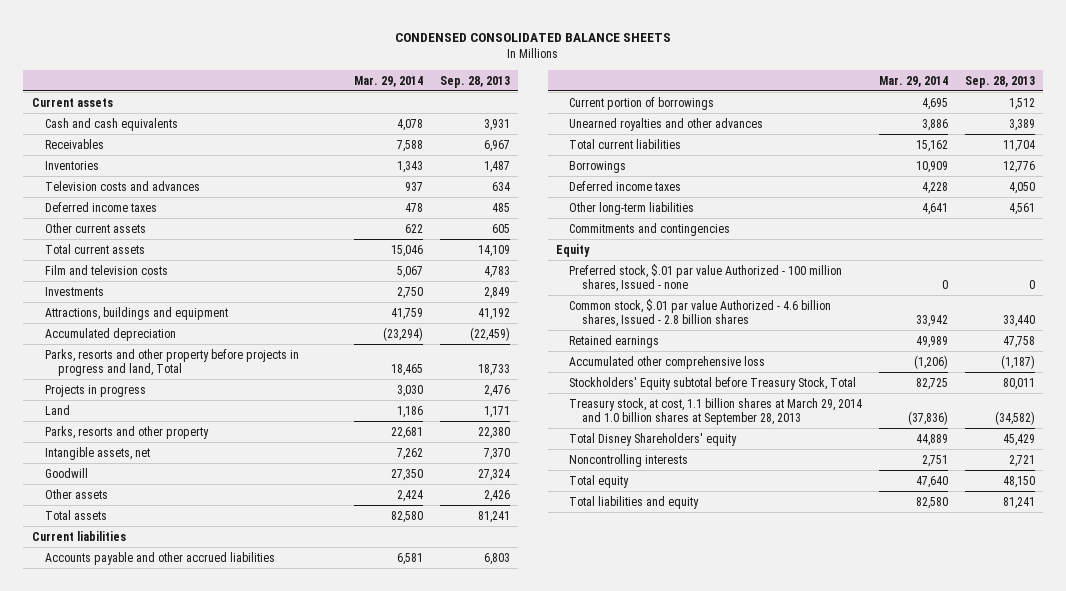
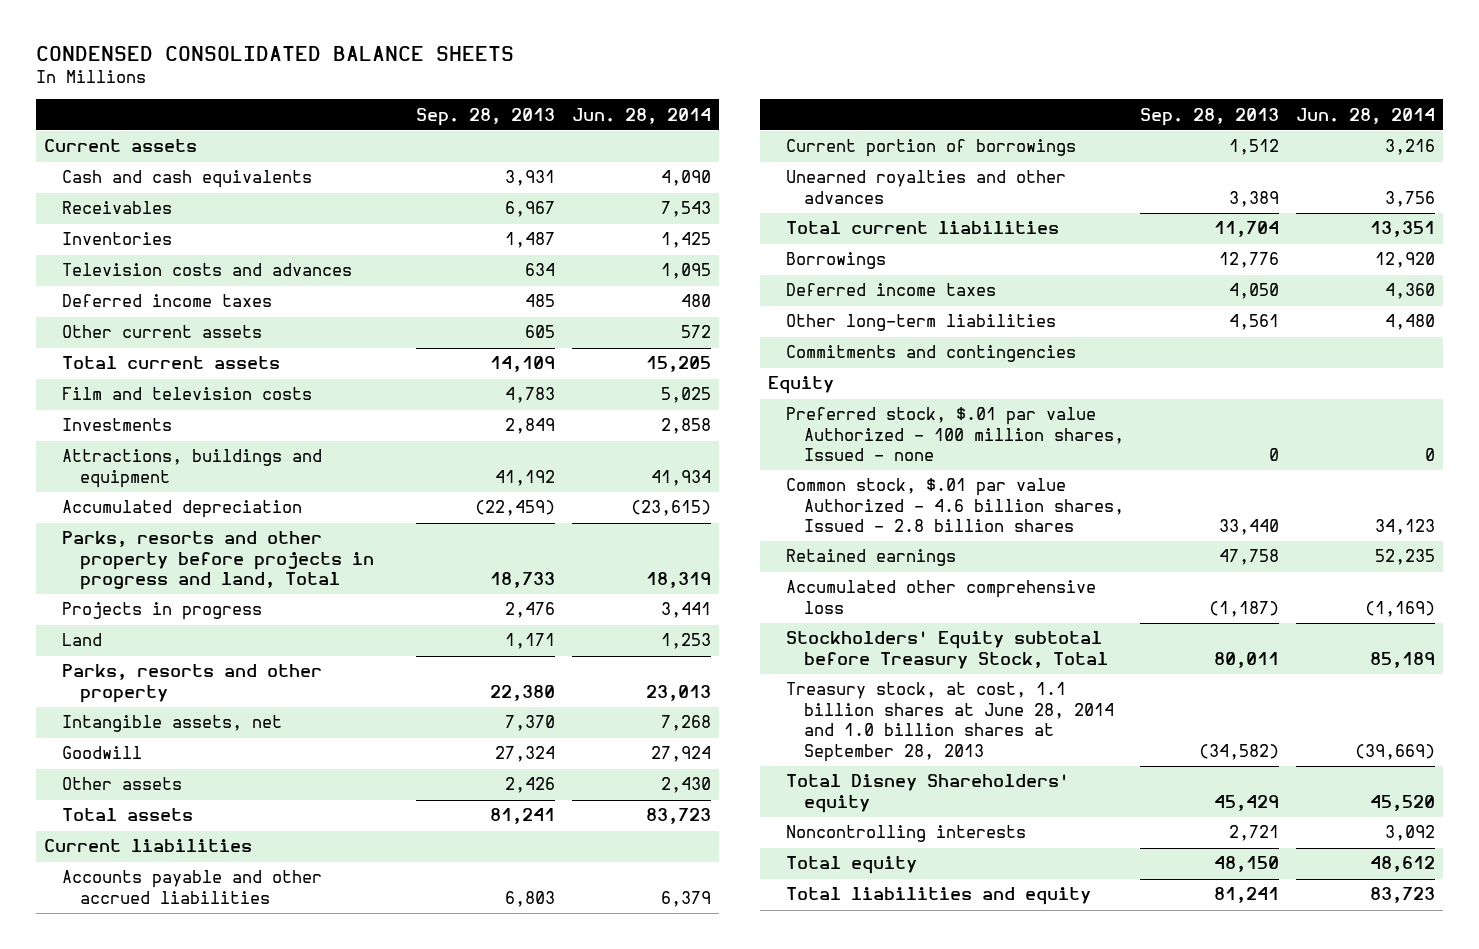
- | Mar. 29, 2014 | Sep. 28, 2013
+ | Sep. 28, 2013 | Jun. 28, 2014
- Treasury stock, at cost, 1.1 billion shares at March 29, 2014 and 1.0 billion shares at September 28, 2013 | (37,836) | (34,582)
+ Treasury stock, at cost, 1.1 billion shares at June 28, 2014 and 1.0 billion shares at September 28, 2013 | (34,582) | (39,669)

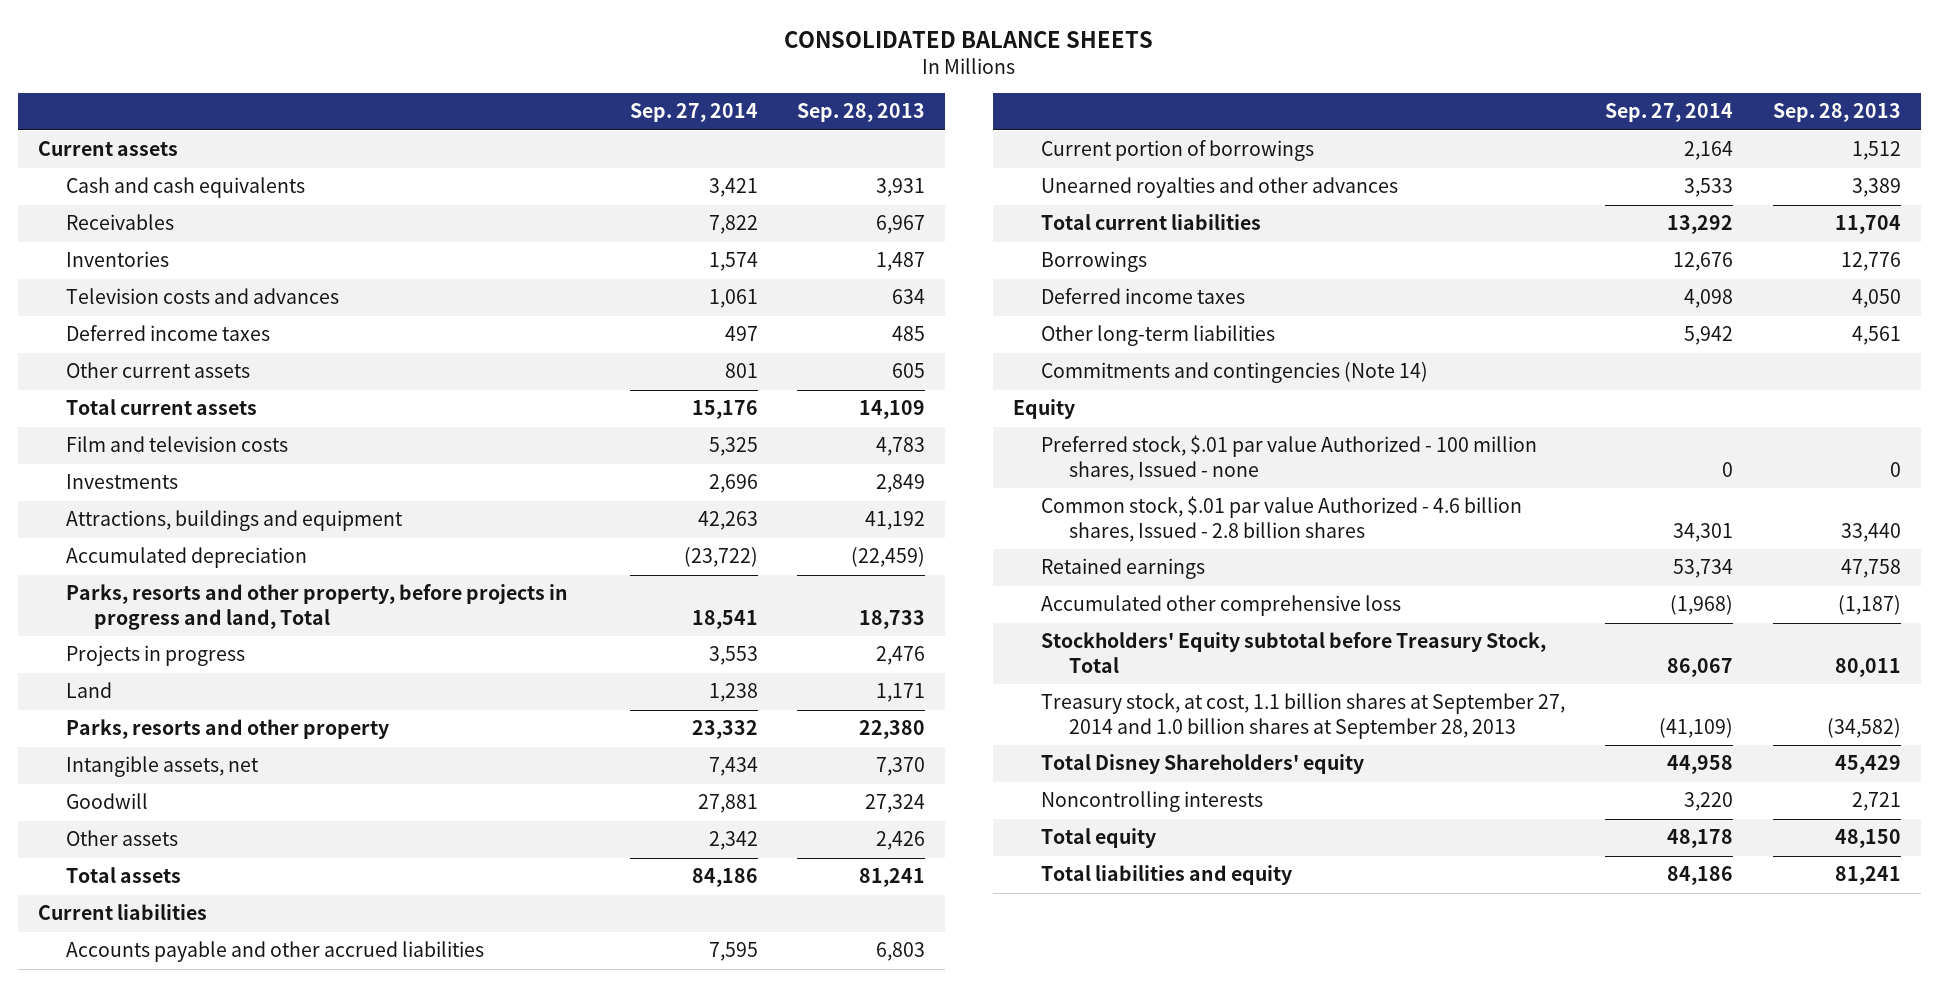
- CONDENSED CONSOLIDATED BALANCE SHEETS
+ CONSOLIDATED BALANCE SHEETS
- | Sep. 28, 2013 | Jun. 28, 2014
+ | Sep. 27, 2014 | Sep. 28, 2013
- Parks, resorts and other property before projects in progress and land, Total | 18,733 | 18,319
+ Parks, resorts and other property, before projects in progress and land, Total | 18,541 | 18,733
- Commitments and contingencies
+ Commitments and contingencies (Note 14)
- Treasury stock, at cost, 1.1 billion shares at June 28, 2014 and 1.0 billion shares at September 28, 2013 | (34,582) | (39,669)
+ Treasury stock, at cost, 1.1 billion shares at September 27, 2014 and 1.0 billion shares at September 28, 2013 | (41,109) | (34,582)

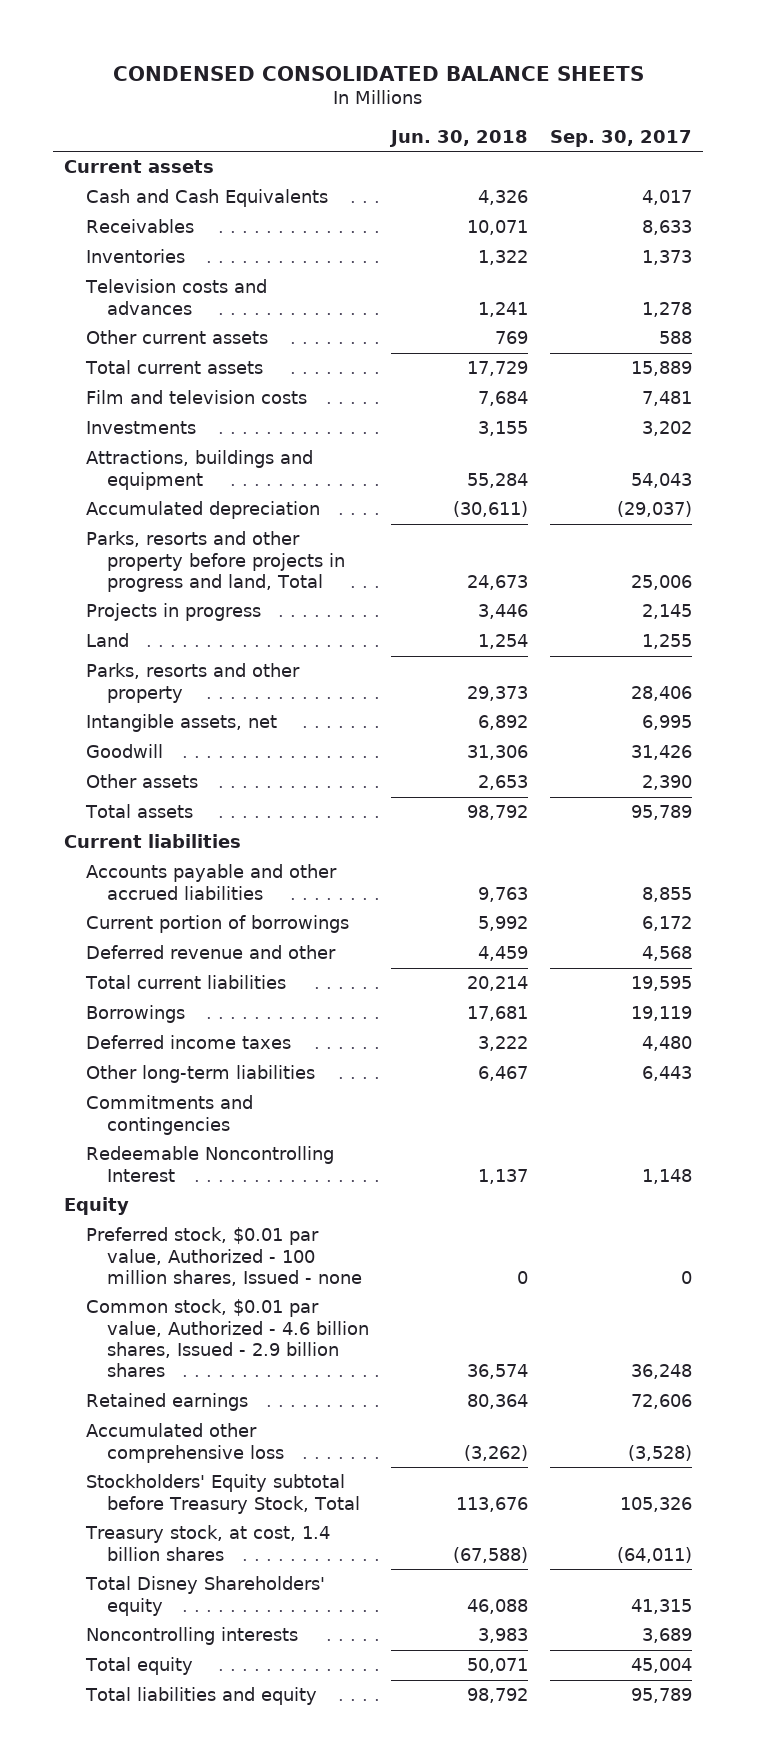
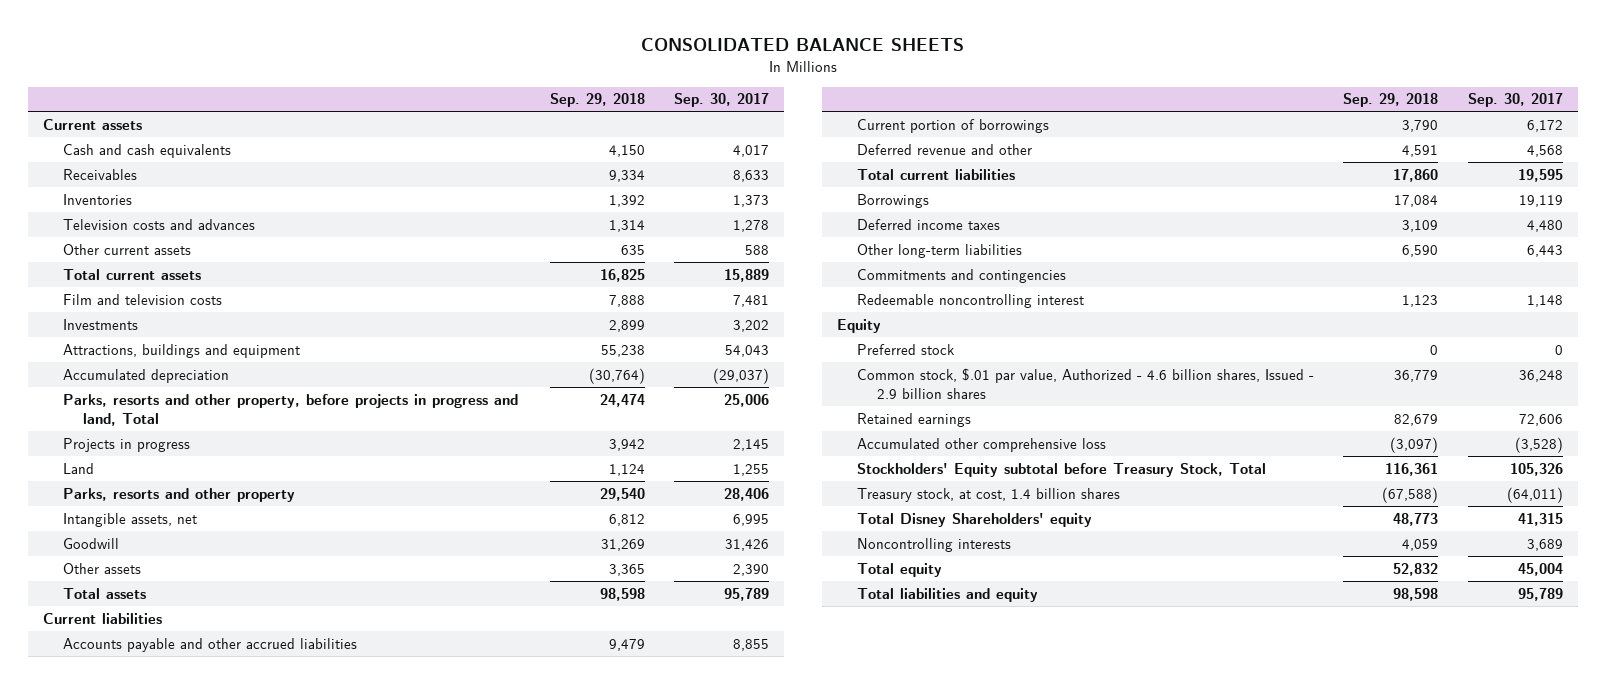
- CONDENSED CONSOLIDATED BALANCE SHEETS
+ CONSOLIDATED BALANCE SHEETS
- | Jun. 30, 2018 | Sep. 30, 2017
+ | Sep. 29, 2018 | Sep. 30, 2017
- Cash and Cash Equivalents | 4,326 | 4,017
+ Cash and cash equivalents | 4,150 | 4,017
- Parks, resorts and other property before projects in progress and land, Total | 24,673 | 25,006
+ Parks, resorts and other property, before projects in progress and land, Total | 24,474 | 25,006
- Redeemable Noncontrolling Interest | 1,137 | 1,148
+ Redeemable noncontrolling interest | 1,123 | 1,148
- Preferred stock, $0.01 par value, Authorized - 100 million shares, Issued - none | 0 | 0
- Common stock, $0.01 par value, Authorized - 4.6 billion shares, Issued - 2.9 billion shares | 36,574 | 36,248
+ Preferred stock | 0 | 0
+ Common stock, $.01 par value, Authorized - 4.6 billion shares, Issued - 2.9 billion shares | 36,779 | 36,248

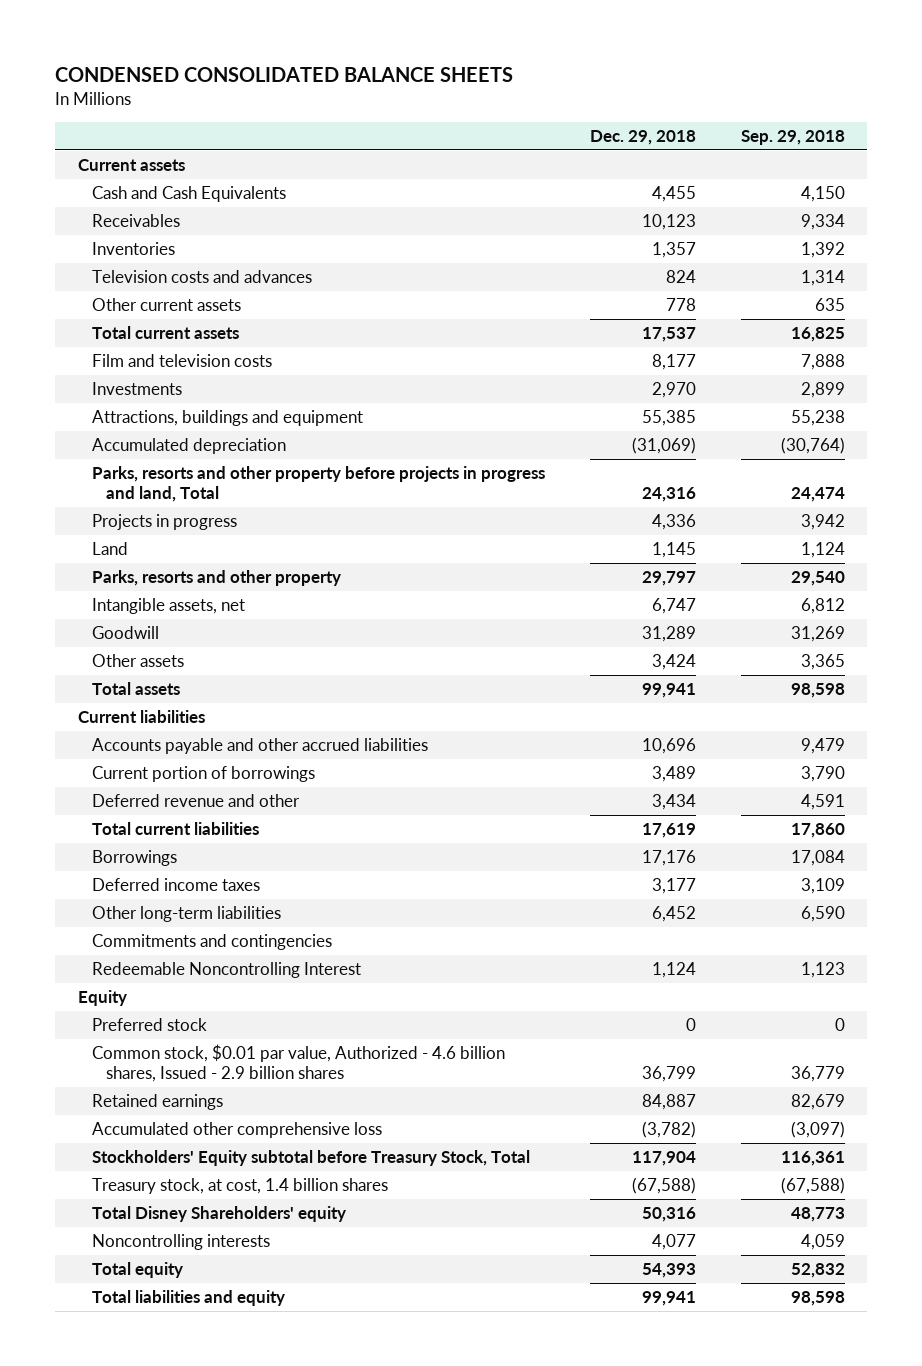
- CONSOLIDATED BALANCE SHEETS
+ CONDENSED CONSOLIDATED BALANCE SHEETS
- | Sep. 29, 2018 | Sep. 30, 2017
+ | Dec. 29, 2018 | Sep. 29, 2018
- Cash and cash equivalents | 4,150 | 4,017
+ Cash and Cash Equivalents | 4,455 | 4,150
- Parks, resorts and other property, before projects in progress and land, Total | 24,474 | 25,006
+ Parks, resorts and other property before projects in progress and land, Total | 24,316 | 24,474
- Redeemable noncontrolling interest | 1,123 | 1,148
+ Redeemable Noncontrolling Interest | 1,124 | 1,123
- Common stock, $.01 par value, Authorized - 4.6 billion shares, Issued - 2.9 billion shares | 36,779 | 36,248
+ Common stock, $0.01 par value, Authorized - 4.6 billion shares, Issued - 2.9 billion shares | 36,799 | 36,779

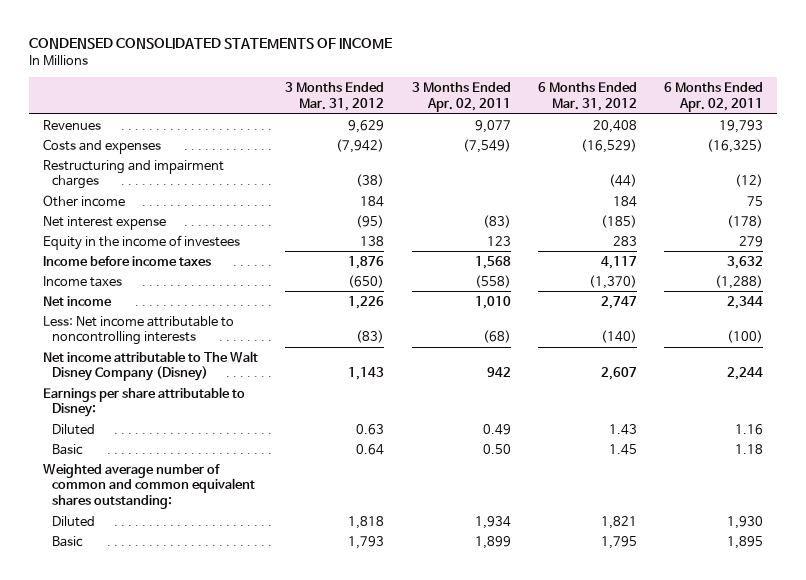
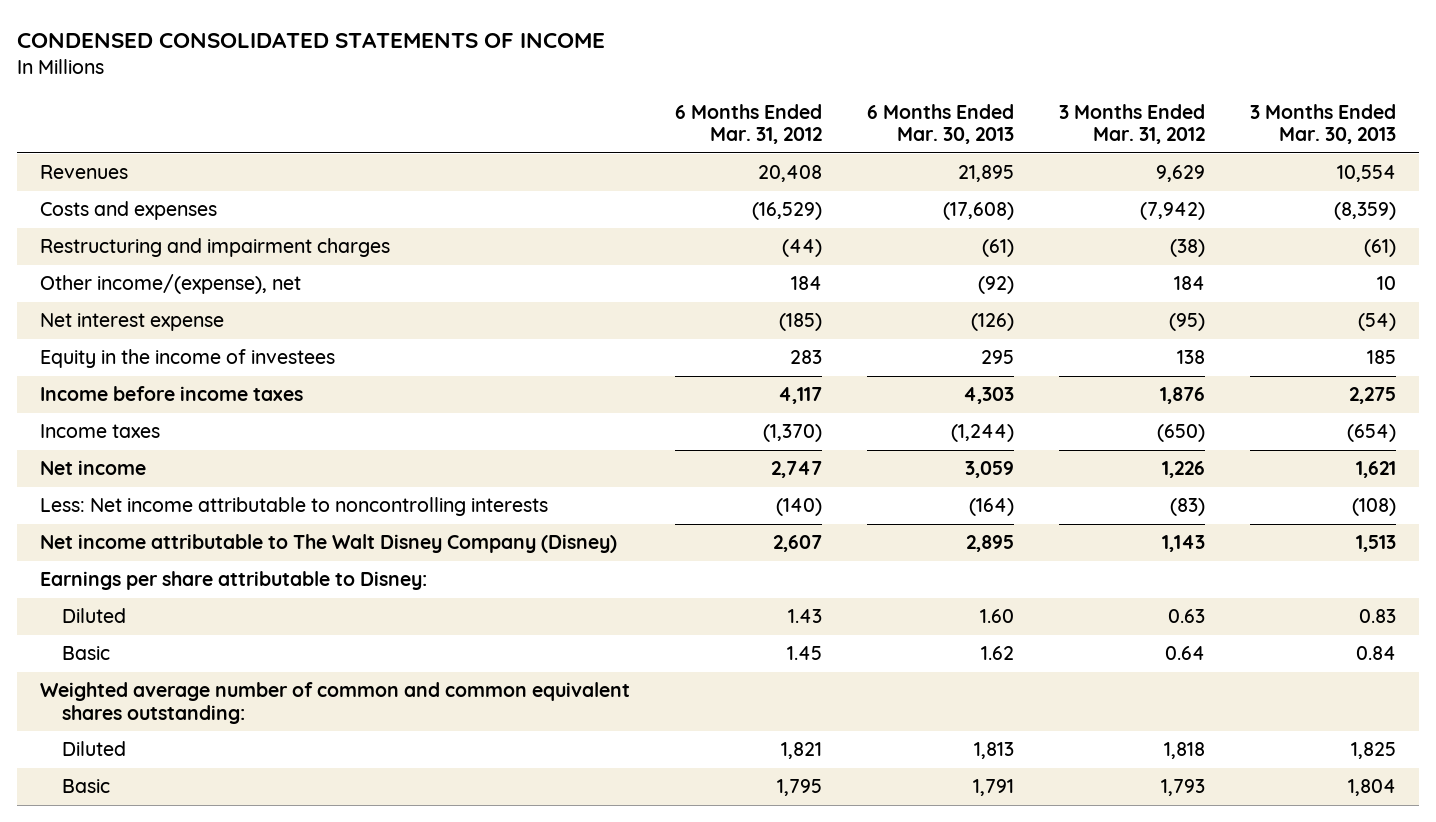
- | 3 Months Ended Mar. 31, 2012 | 3 Months Ended Apr. 02, 2011 | 6 Months Ended Mar. 31, 2012 | 6 Months Ended Apr. 02, 2011
+ | 6 Months Ended Mar. 31, 2012 | 6 Months Ended Mar. 30, 2013 | 3 Months Ended Mar. 31, 2012 | 3 Months Ended Mar. 30, 2013
- Other income | 184 | | 184 | 75
+ Other income/(expense), net | 184 | (92) | 184 | 10

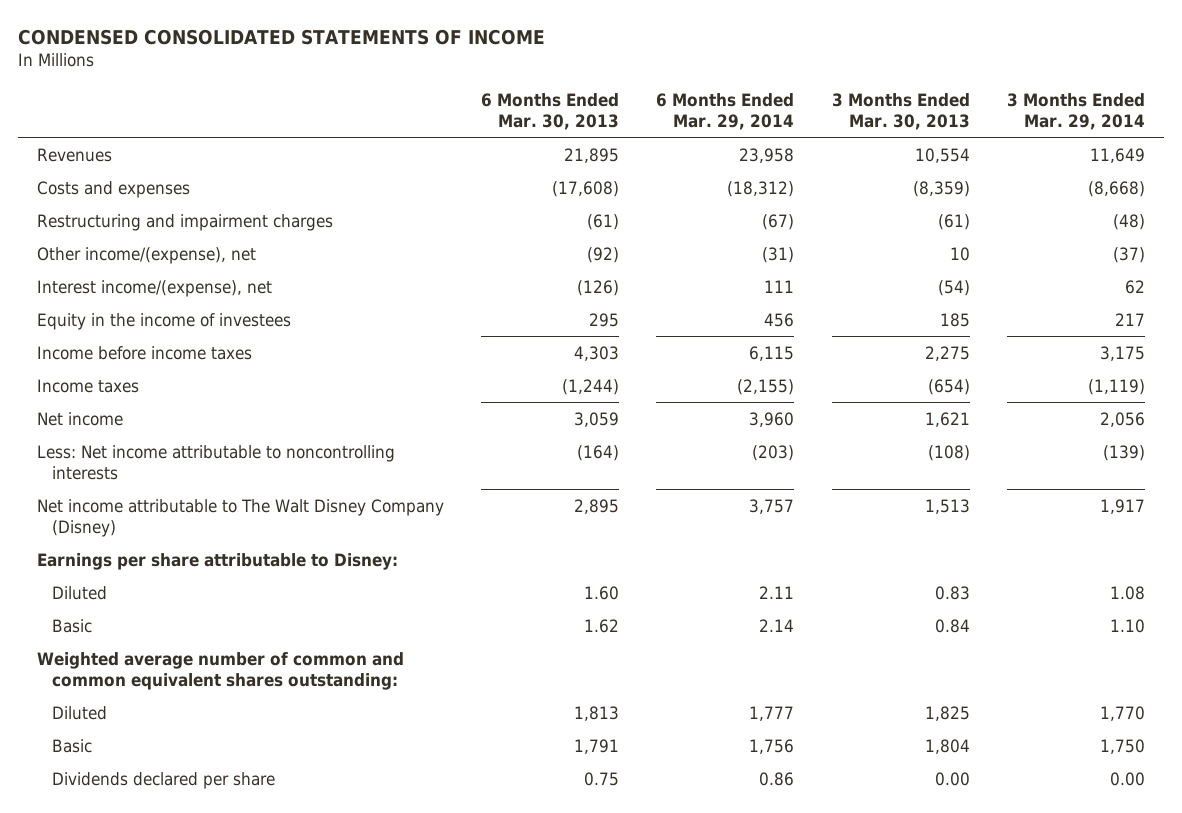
- | 6 Months Ended Mar. 31, 2012 | 6 Months Ended Mar. 30, 2013 | 3 Months Ended Mar. 31, 2012 | 3 Months Ended Mar. 30, 2013
+ | 6 Months Ended Mar. 30, 2013 | 6 Months Ended Mar. 29, 2014 | 3 Months Ended Mar. 30, 2013 | 3 Months Ended Mar. 29, 2014
- Net interest expense | (185) | (126) | (95) | (54)
+ Interest income/(expense), net | (126) | 111 | (54) | 62
+ Dividends declared per share | 0.75 | 0.86 | 0.00 | 0.00

